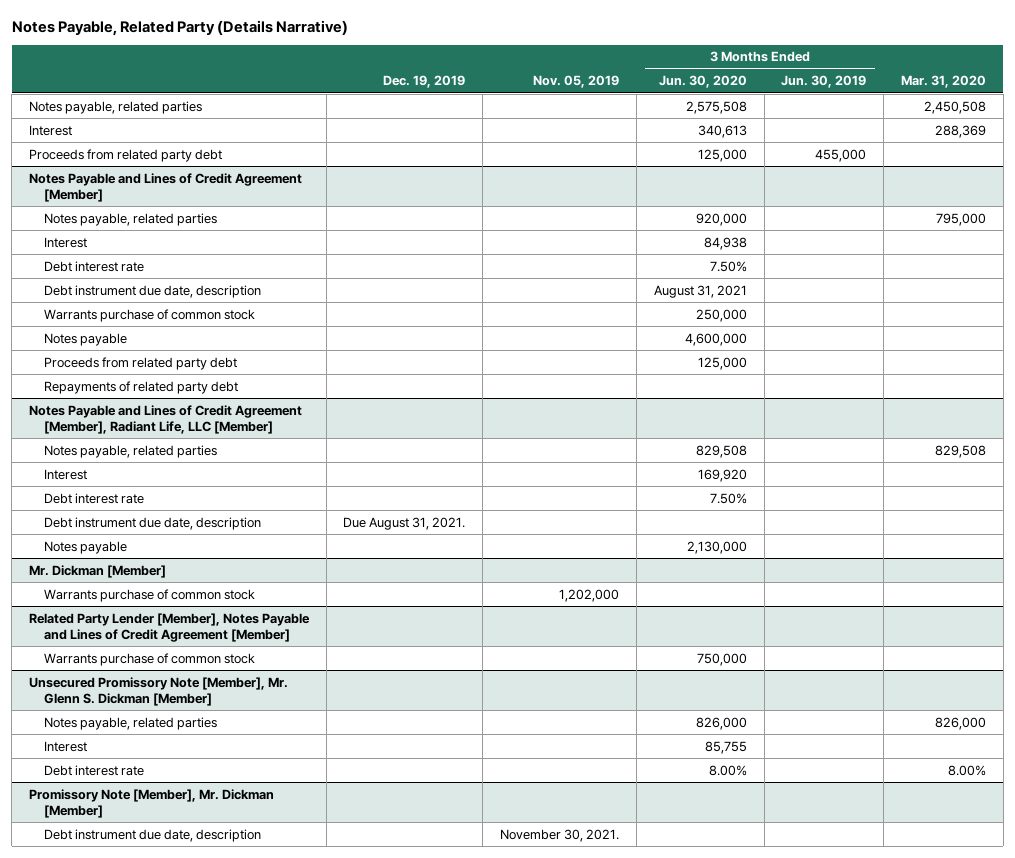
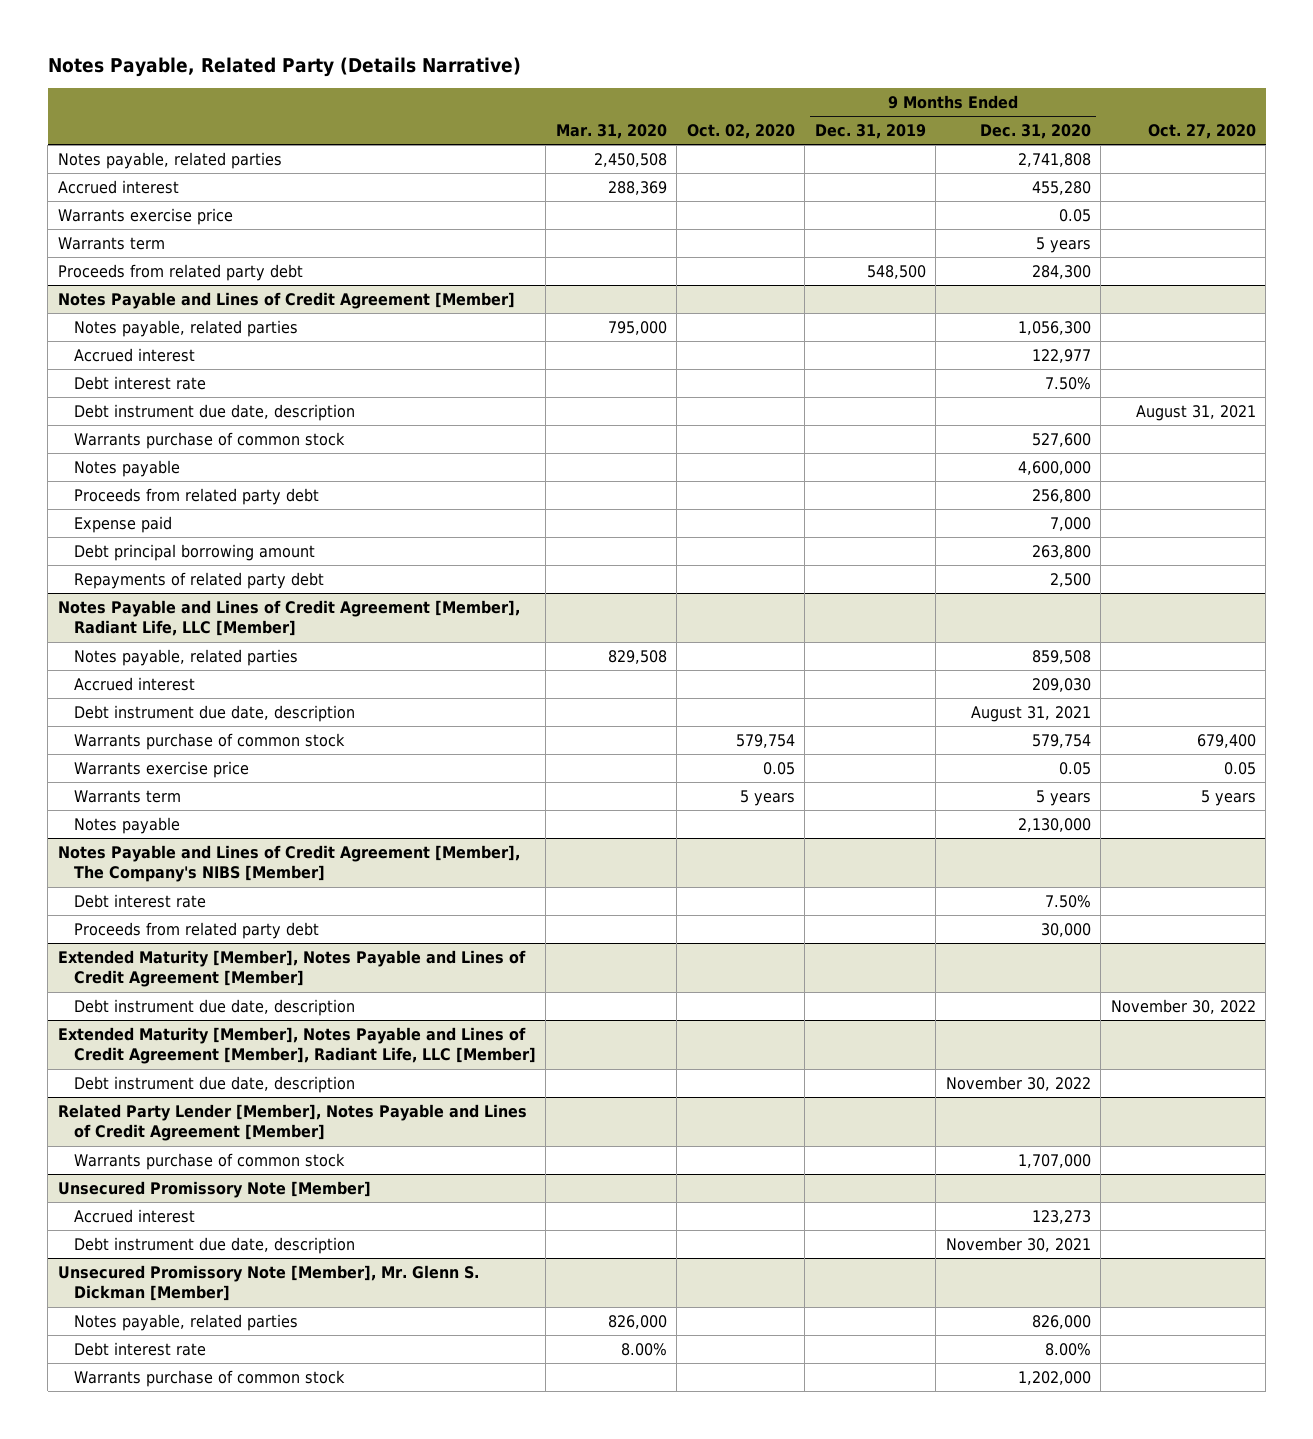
- | Dec. 19, 2019 | Nov. 05, 2019 | 3 Months Ended Jun. 30, 2020 | 3 Months Ended Jun. 30, 2019 | Mar. 31, 2020
+ | Mar. 31, 2020 | Oct. 02, 2020 | 9 Months Ended Dec. 31, 2019 | 9 Months Ended Dec. 31, 2020 | Oct. 27, 2020
- Interest | | | 340,613 | | 288,369
+ Accrued interest | 288,369 | | | 455,280 |
+ Warrants exercise price | | | | 0.05 |
+ Warrants term | | | | 5 years |
@ Notes Payable and Lines of Credit Agreement [Member]
- Interest | | | 84,938 | |
+ Accrued interest | | | | 122,977 |
+ Expense paid | | | | 7,000 |
+ Debt principal borrowing amount | | | | 263,800 |
@ Notes Payable and Lines of Credit Agreement [Member], Radiant Life, LLC [Member]
- Interest | | | 169,920 | |
- Debt interest rate | | | 7.50% | |
+ Accrued interest | | | | 209,030 |
+ Warrants purchase of common stock | | 579,754 | | 579,754 | 679,400
+ Warrants exercise price | | 0.05 | | 0.05 | 0.05
+ Warrants term | | 5 years | | 5 years | 5 years
- Mr. Dickman [Member]
- Warrants purchase of common stock | | 1,202,000 | | |
+ Notes Payable and Lines of Credit Agreement [Member], The Company's NIBS [Member]
+ Debt interest rate | | | | 7.50% |
+ Proceeds from related party debt | | | | 30,000 |
+ Extended Maturity [Member], Notes Payable and Lines of Credit Agreement [Member]
+ Debt instrument due date, description | | | | | November 30, 2022
+ Extended Maturity [Member], Notes Payable and Lines of Credit Agreement [Member], Radiant Life, LLC [Member]
+ Debt instrument due date, description | | | | November 30, 2022 |
+ Unsecured Promissory Note [Member]
+ Accrued interest | | | | 123,273 |
+ Debt instrument due date, description | | | | November 30, 2021 |
@ Unsecured Promissory Note [Member], Mr. Glenn S. Dickman [Member]
- Interest | | | 85,755 | |
- Promissory Note [Member], Mr. Dickman [Member]
- Debt instrument due date, description | | November 30, 2021. | | |
@ Unsecured Promissory Note [Member], Mr. Glenn S. Dickman [Member]
+ Warrants purchase of common stock | | | | 1,202,000 |

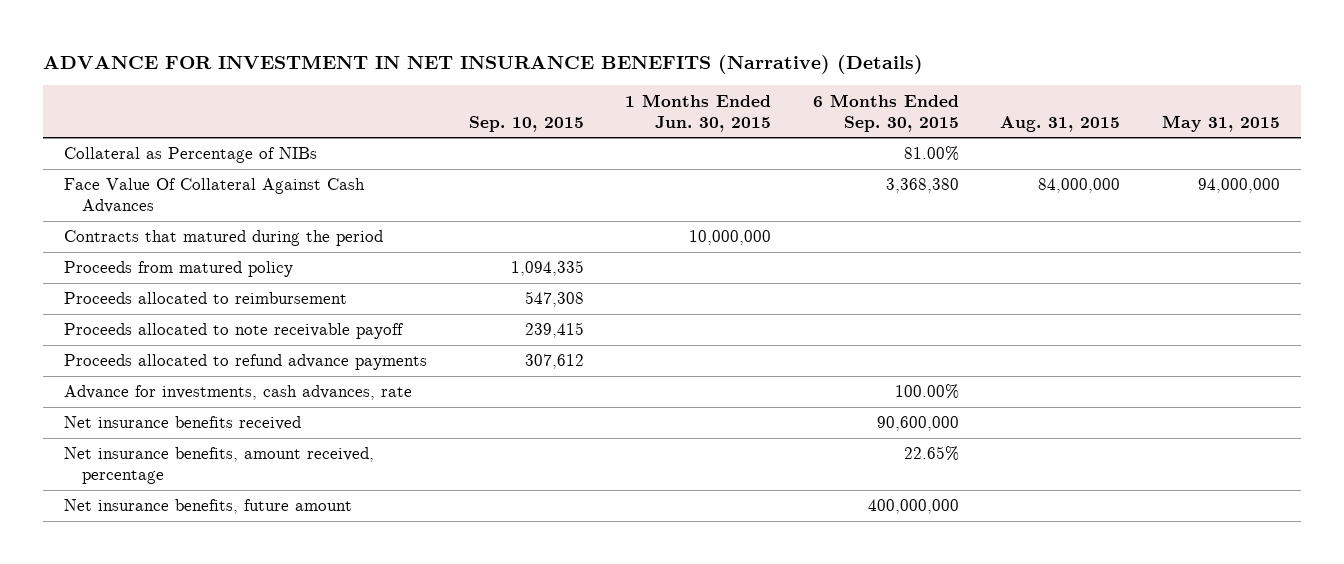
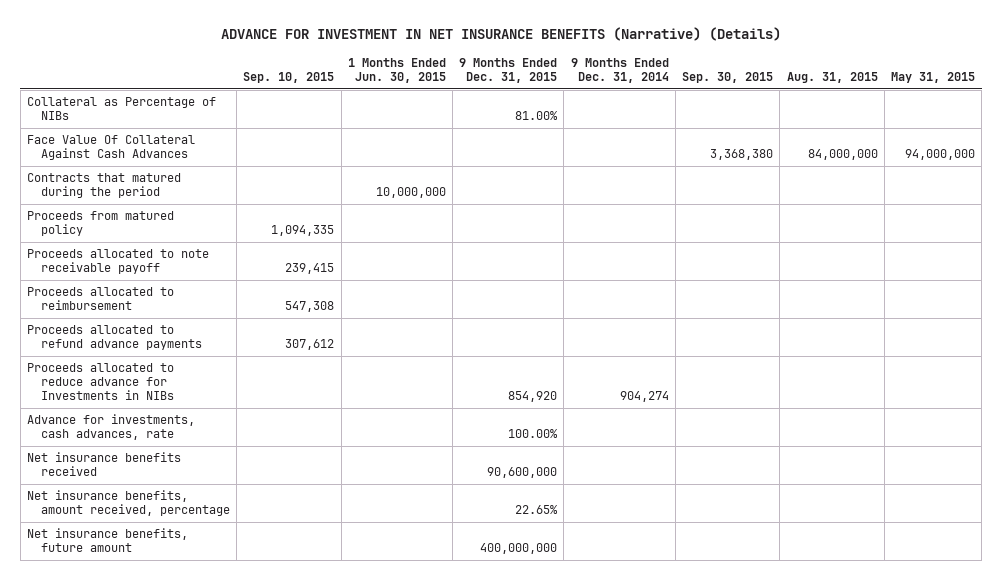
- | Sep. 10, 2015 | 1 Months Ended Jun. 30, 2015 | 6 Months Ended Sep. 30, 2015 | Aug. 31, 2015 | May 31, 2015
+ | Sep. 10, 2015 | 1 Months Ended Jun. 30, 2015 | 9 Months Ended Dec. 31, 2015 | 9 Months Ended Dec. 31, 2014 | Sep. 30, 2015 | Aug. 31, 2015 | May 31, 2015
moved down: Proceeds allocated to reimbursement | 547,308 | | | | | |
+ Proceeds allocated to reduce advance for Investments in NIBs | | | 854,920 | 904,274 | | |

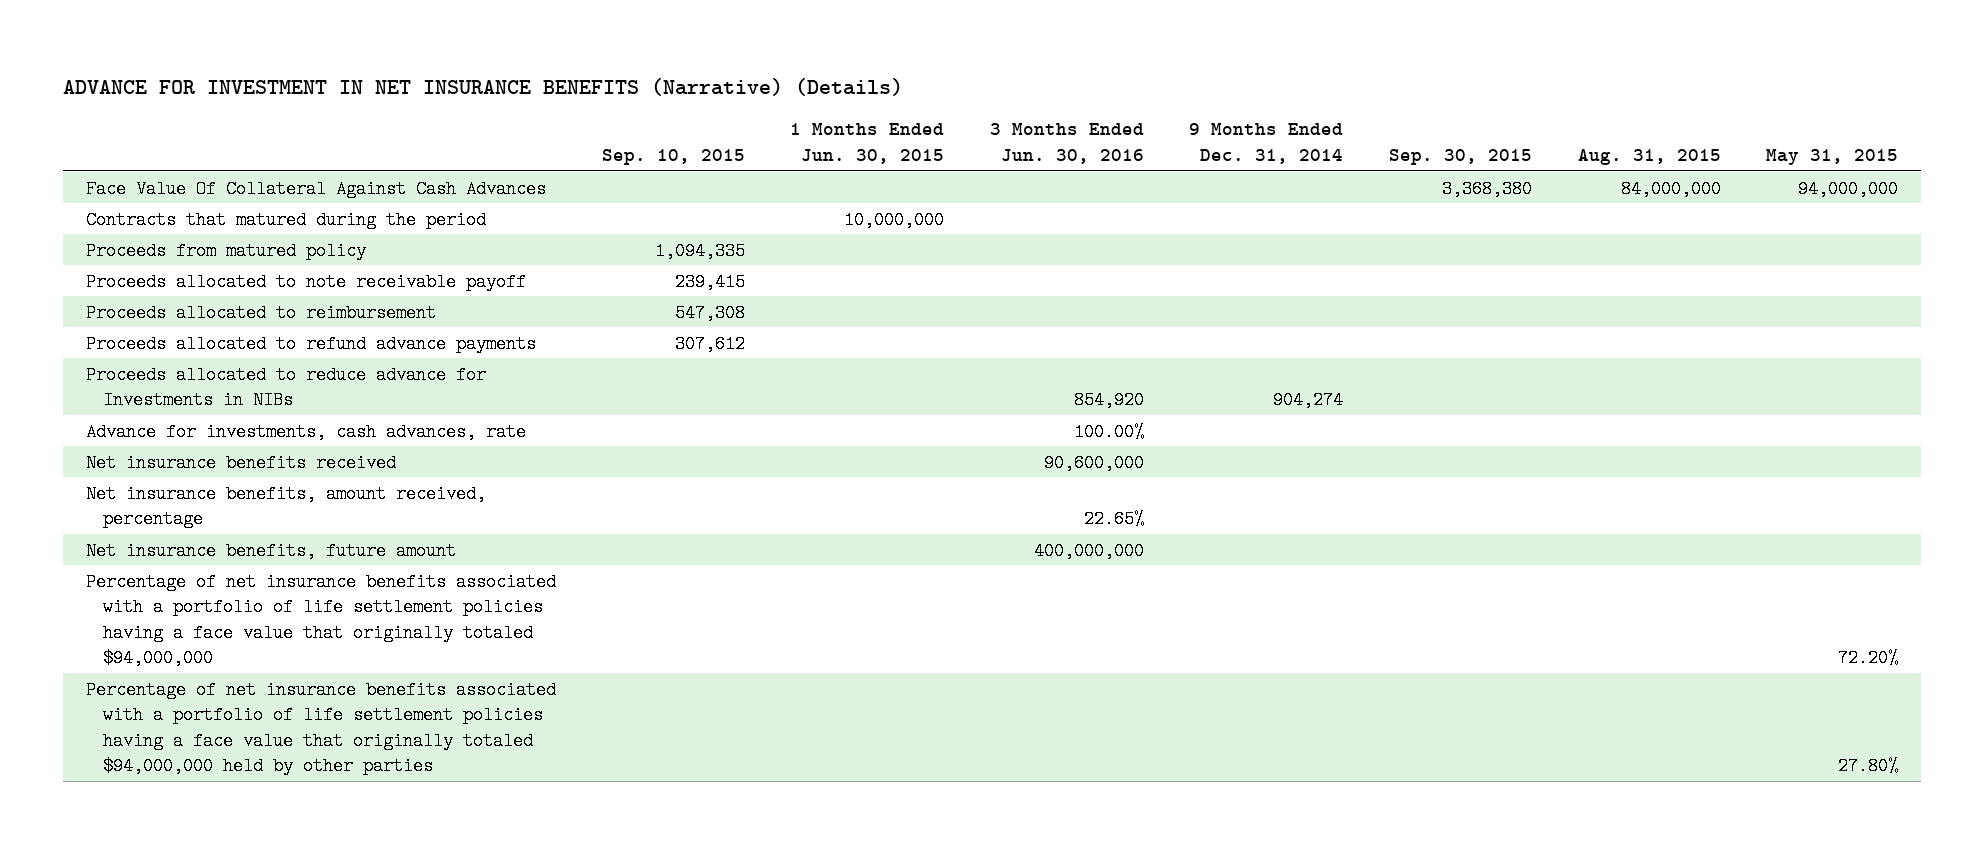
- | Sep. 10, 2015 | 1 Months Ended Jun. 30, 2015 | 9 Months Ended Dec. 31, 2015 | 9 Months Ended Dec. 31, 2014 | Sep. 30, 2015 | Aug. 31, 2015 | May 31, 2015
+ | Sep. 10, 2015 | 1 Months Ended Jun. 30, 2015 | 3 Months Ended Jun. 30, 2016 | 9 Months Ended Dec. 31, 2014 | Sep. 30, 2015 | Aug. 31, 2015 | May 31, 2015
- Collateral as Percentage of NIBs | | | 81.00% | | | |
+ Percentage of net insurance benefits associated with a portfolio of life settlement policies having a face value that originally totaled $94,000,000 | | | | | | | 72.20%
+ Percentage of net insurance benefits associated with a portfolio of life settlement policies having a face value that originally totaled $94,000,000 held by other parties | | | | | | | 27.80%

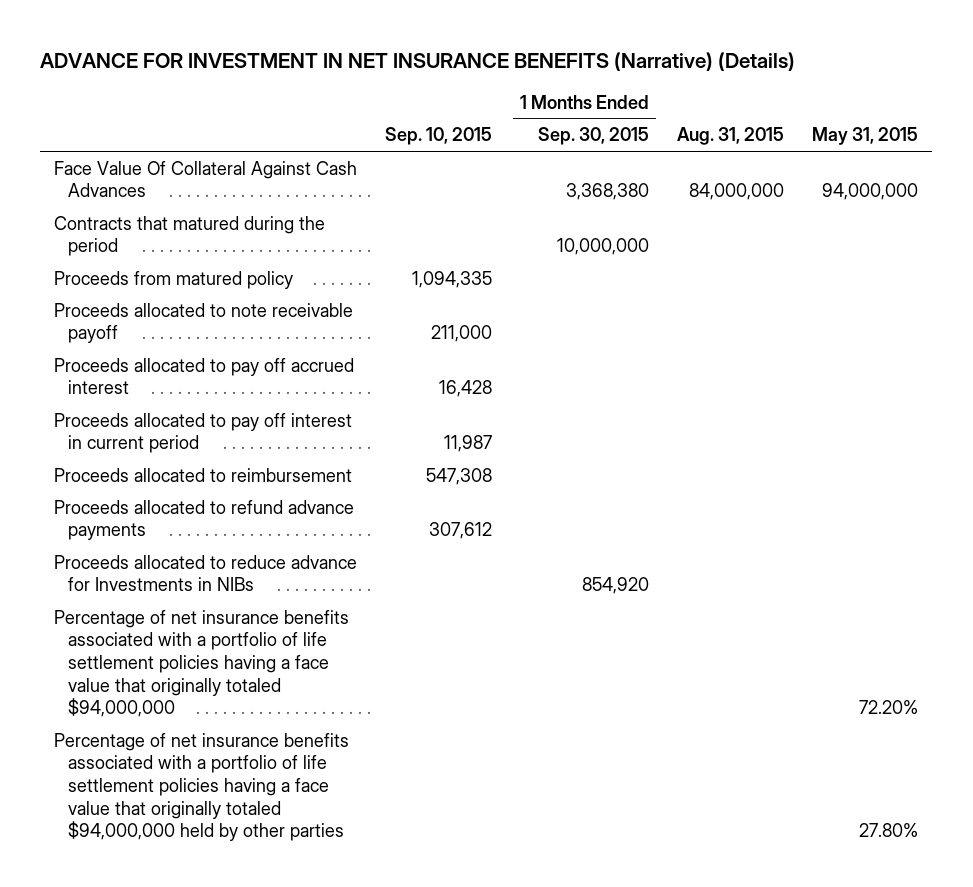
- | Sep. 10, 2015 | 1 Months Ended Jun. 30, 2015 | 3 Months Ended Jun. 30, 2016 | 9 Months Ended Dec. 31, 2014 | Sep. 30, 2015 | Aug. 31, 2015 | May 31, 2015
+ | Sep. 10, 2015 | 1 Months Ended Sep. 30, 2015 | Aug. 31, 2015 | May 31, 2015
- Proceeds allocated to note receivable payoff | 239,415 | | | | | |
+ Proceeds allocated to note receivable payoff | 211,000 | | |
+ Proceeds allocated to pay off accrued interest | 16,428 | | |
+ Proceeds allocated to pay off interest in current period | 11,987 | | |
- Advance for investments, cash advances, rate | | | 100.00% | | | |
- Net insurance benefits received | | | 90,600,000 | | | |
- Net insurance benefits, amount received, percentage | | | 22.65% | | | |
- Net insurance benefits, future amount | | | 400,000,000 | | | |

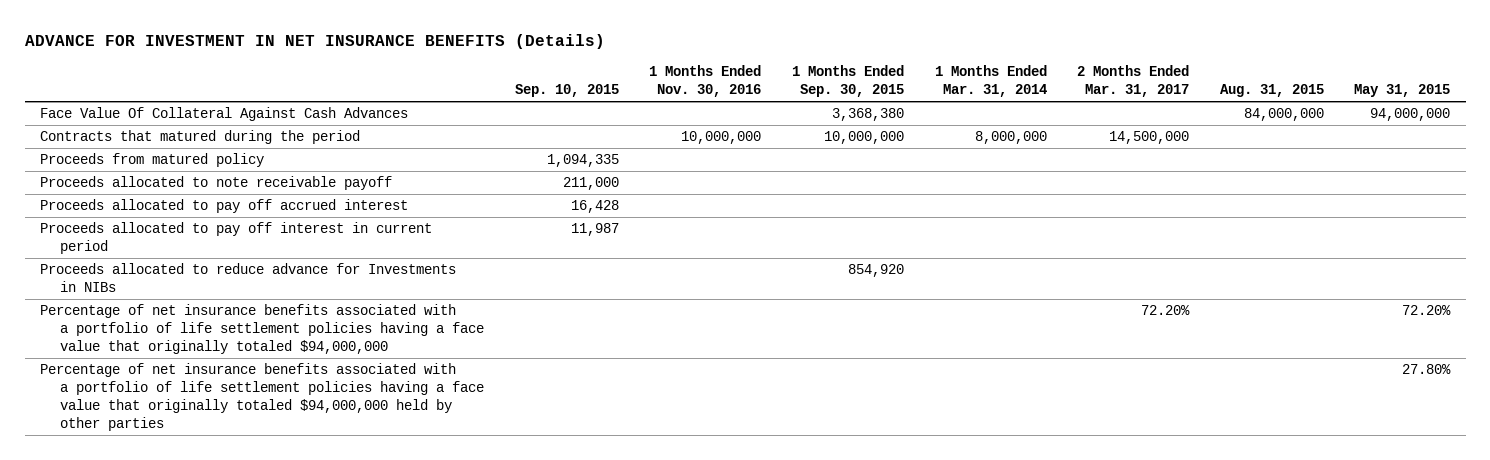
- ADVANCE FOR INVESTMENT IN NET INSURANCE BENEFITS (Narrative) (Details)
+ ADVANCE FOR INVESTMENT IN NET INSURANCE BENEFITS (Details)
- | Sep. 10, 2015 | 1 Months Ended Sep. 30, 2015 | Aug. 31, 2015 | May 31, 2015
+ | Sep. 10, 2015 | 1 Months Ended Nov. 30, 2016 | 1 Months Ended Sep. 30, 2015 | 1 Months Ended Mar. 31, 2014 | 2 Months Ended Mar. 31, 2017 | Aug. 31, 2015 | May 31, 2015
- Proceeds allocated to reimbursement | 547,308 | | |
- Proceeds allocated to refund advance payments | 307,612 | | |

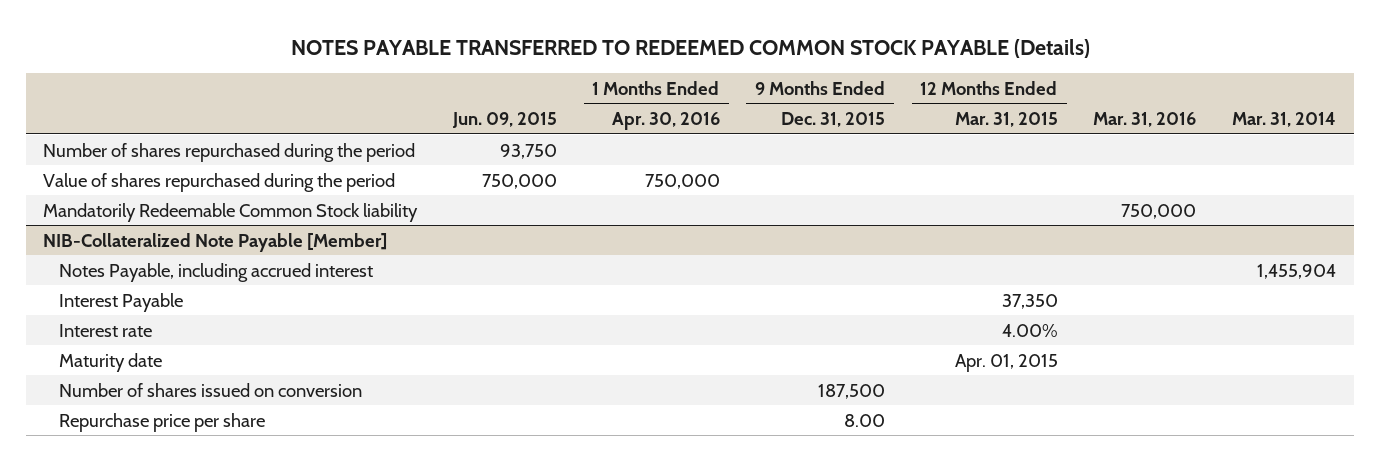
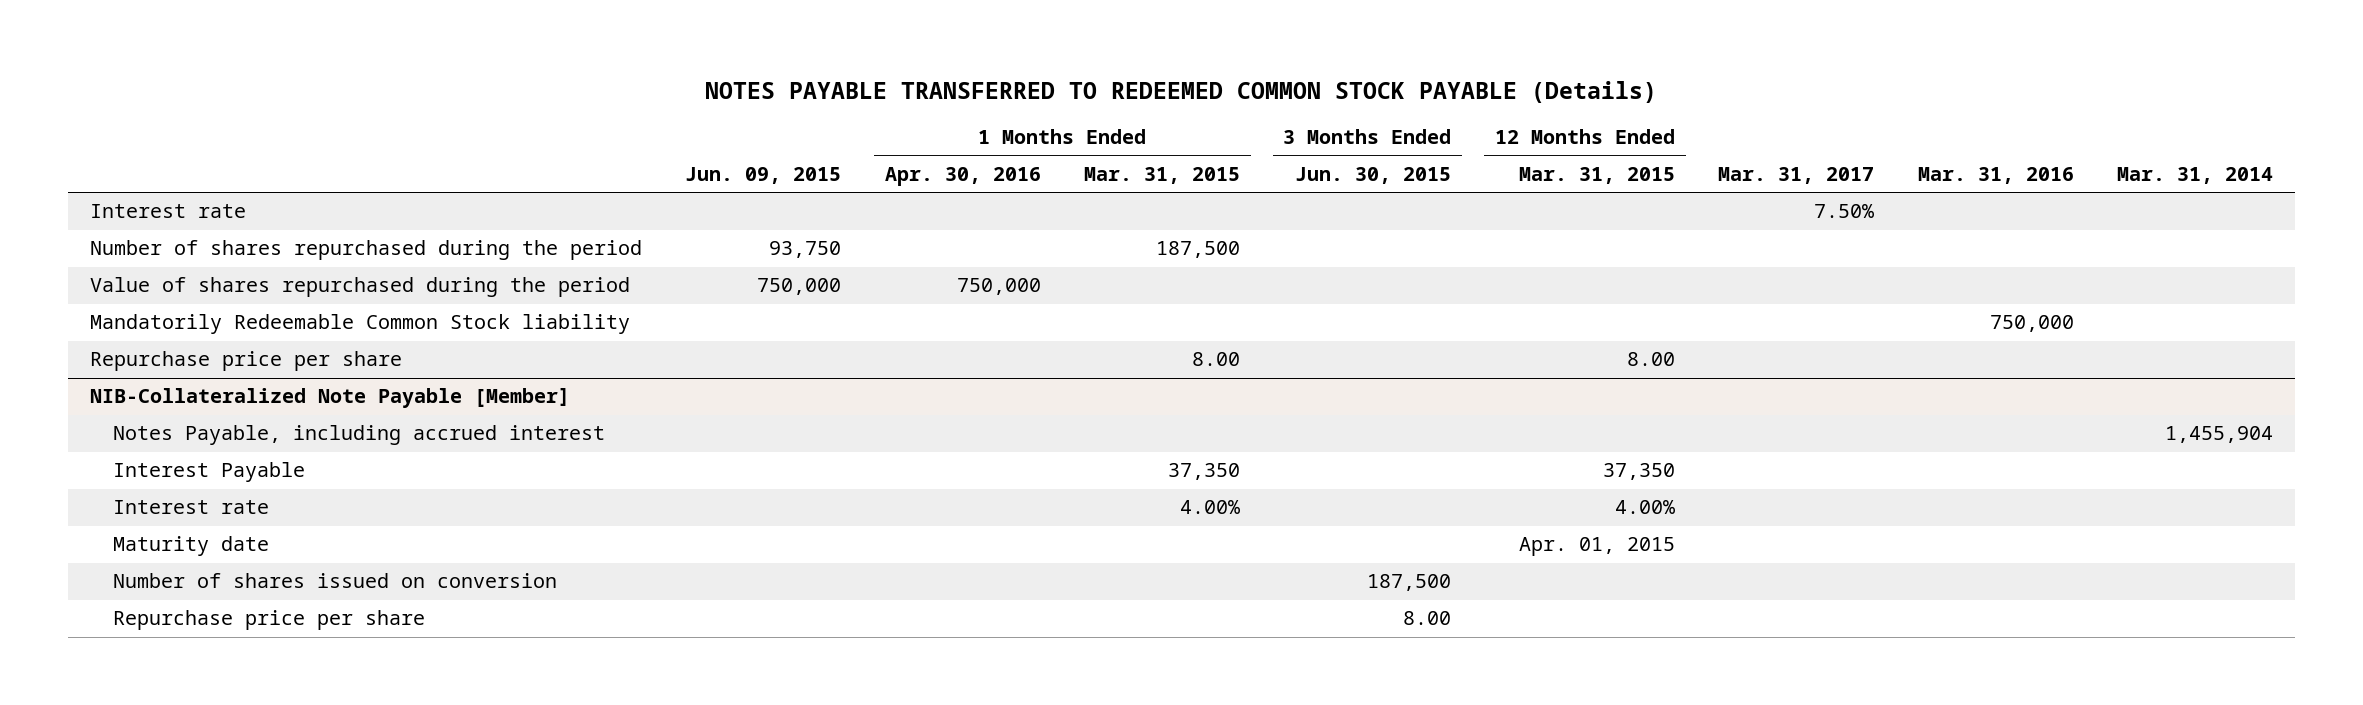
- | Jun. 09, 2015 | 1 Months Ended Apr. 30, 2016 | 9 Months Ended Dec. 31, 2015 | 12 Months Ended Mar. 31, 2015 | Mar. 31, 2016 | Mar. 31, 2014
+ | Jun. 09, 2015 | 1 Months Ended Apr. 30, 2016 | 1 Months Ended Mar. 31, 2015 | 3 Months Ended Jun. 30, 2015 | 12 Months Ended Mar. 31, 2015 | Mar. 31, 2017 | Mar. 31, 2016 | Mar. 31, 2014
+ Interest rate | | | | | | 7.50% | |
+ Repurchase price per share | | | 8.00 | | 8.00 | | |

